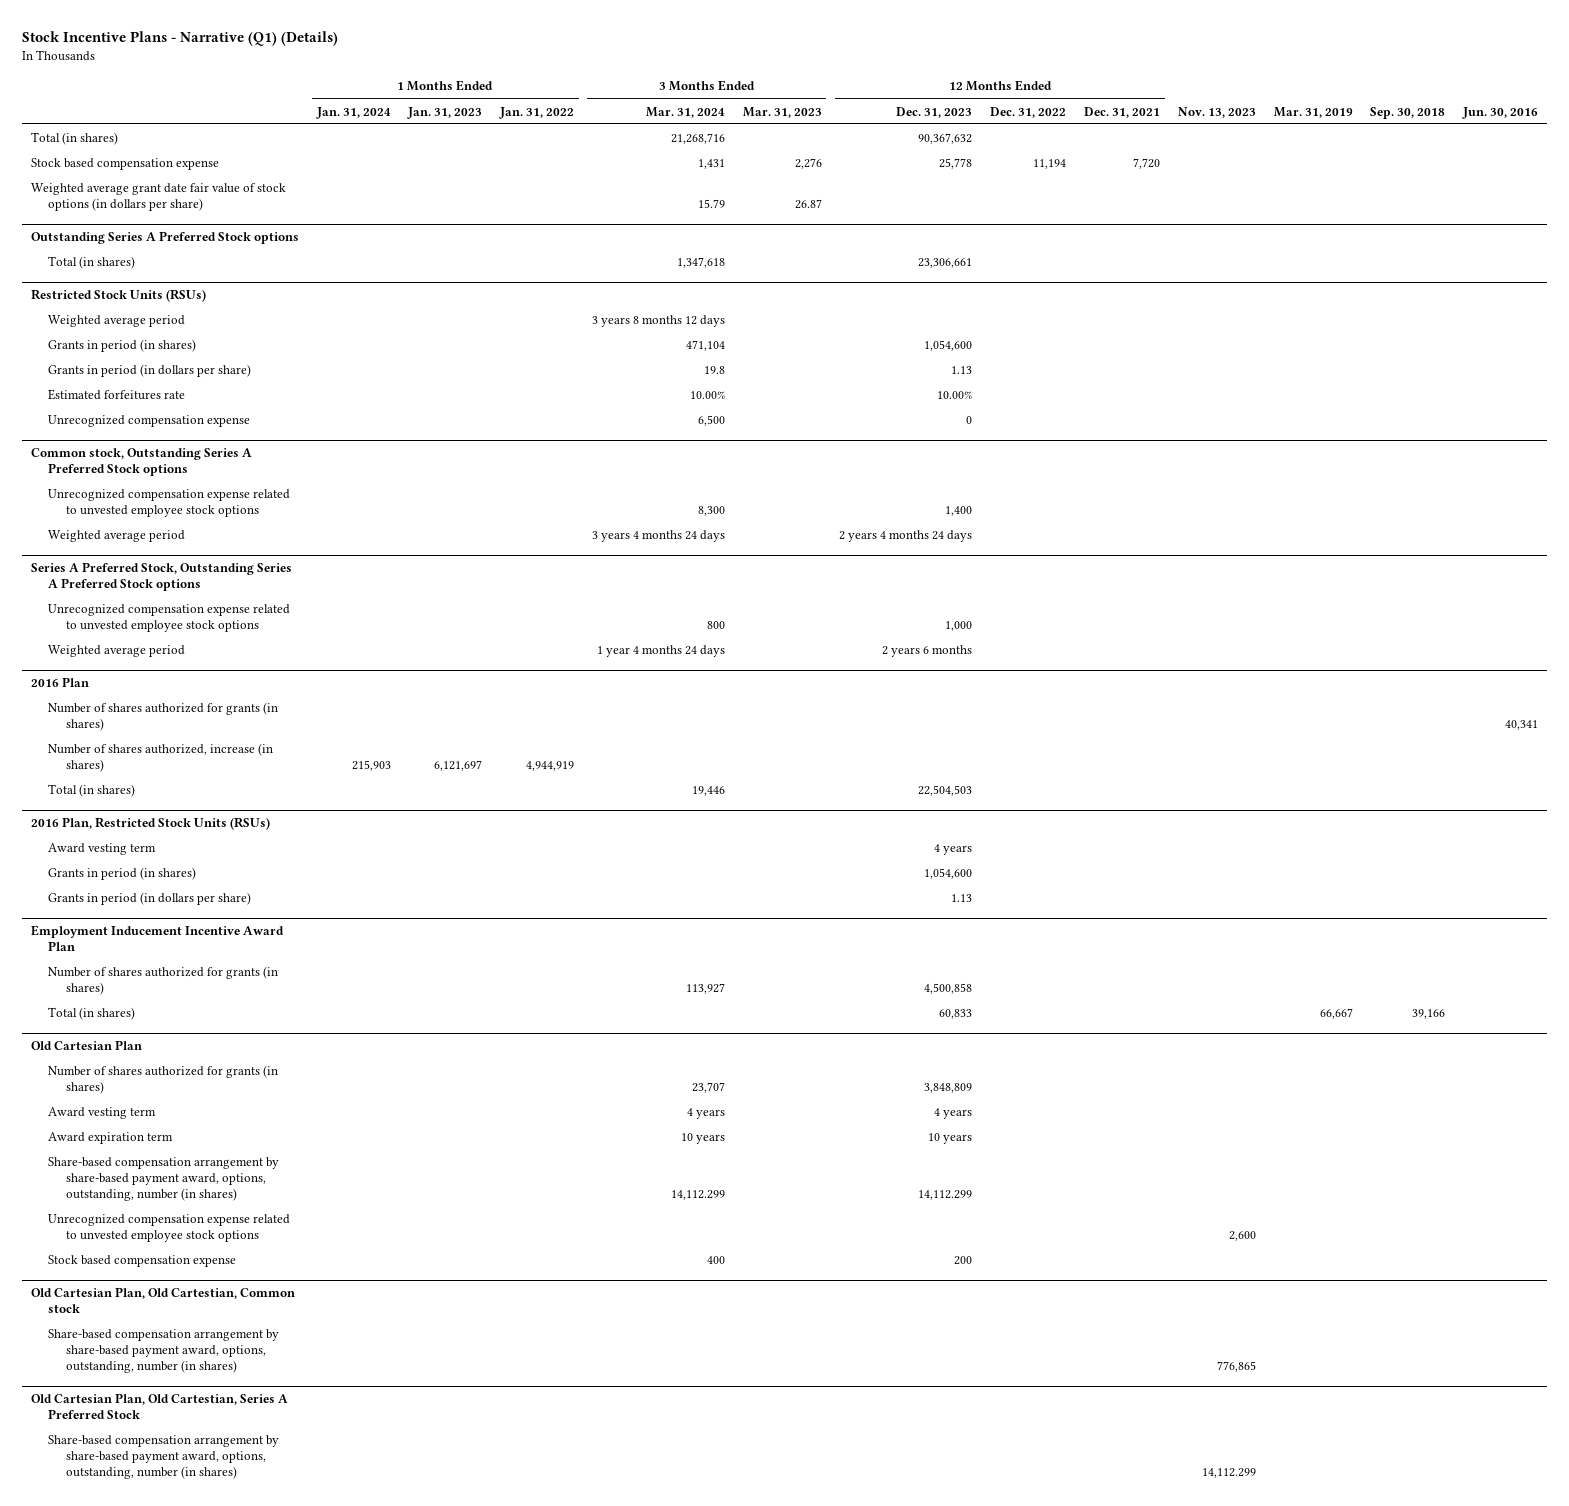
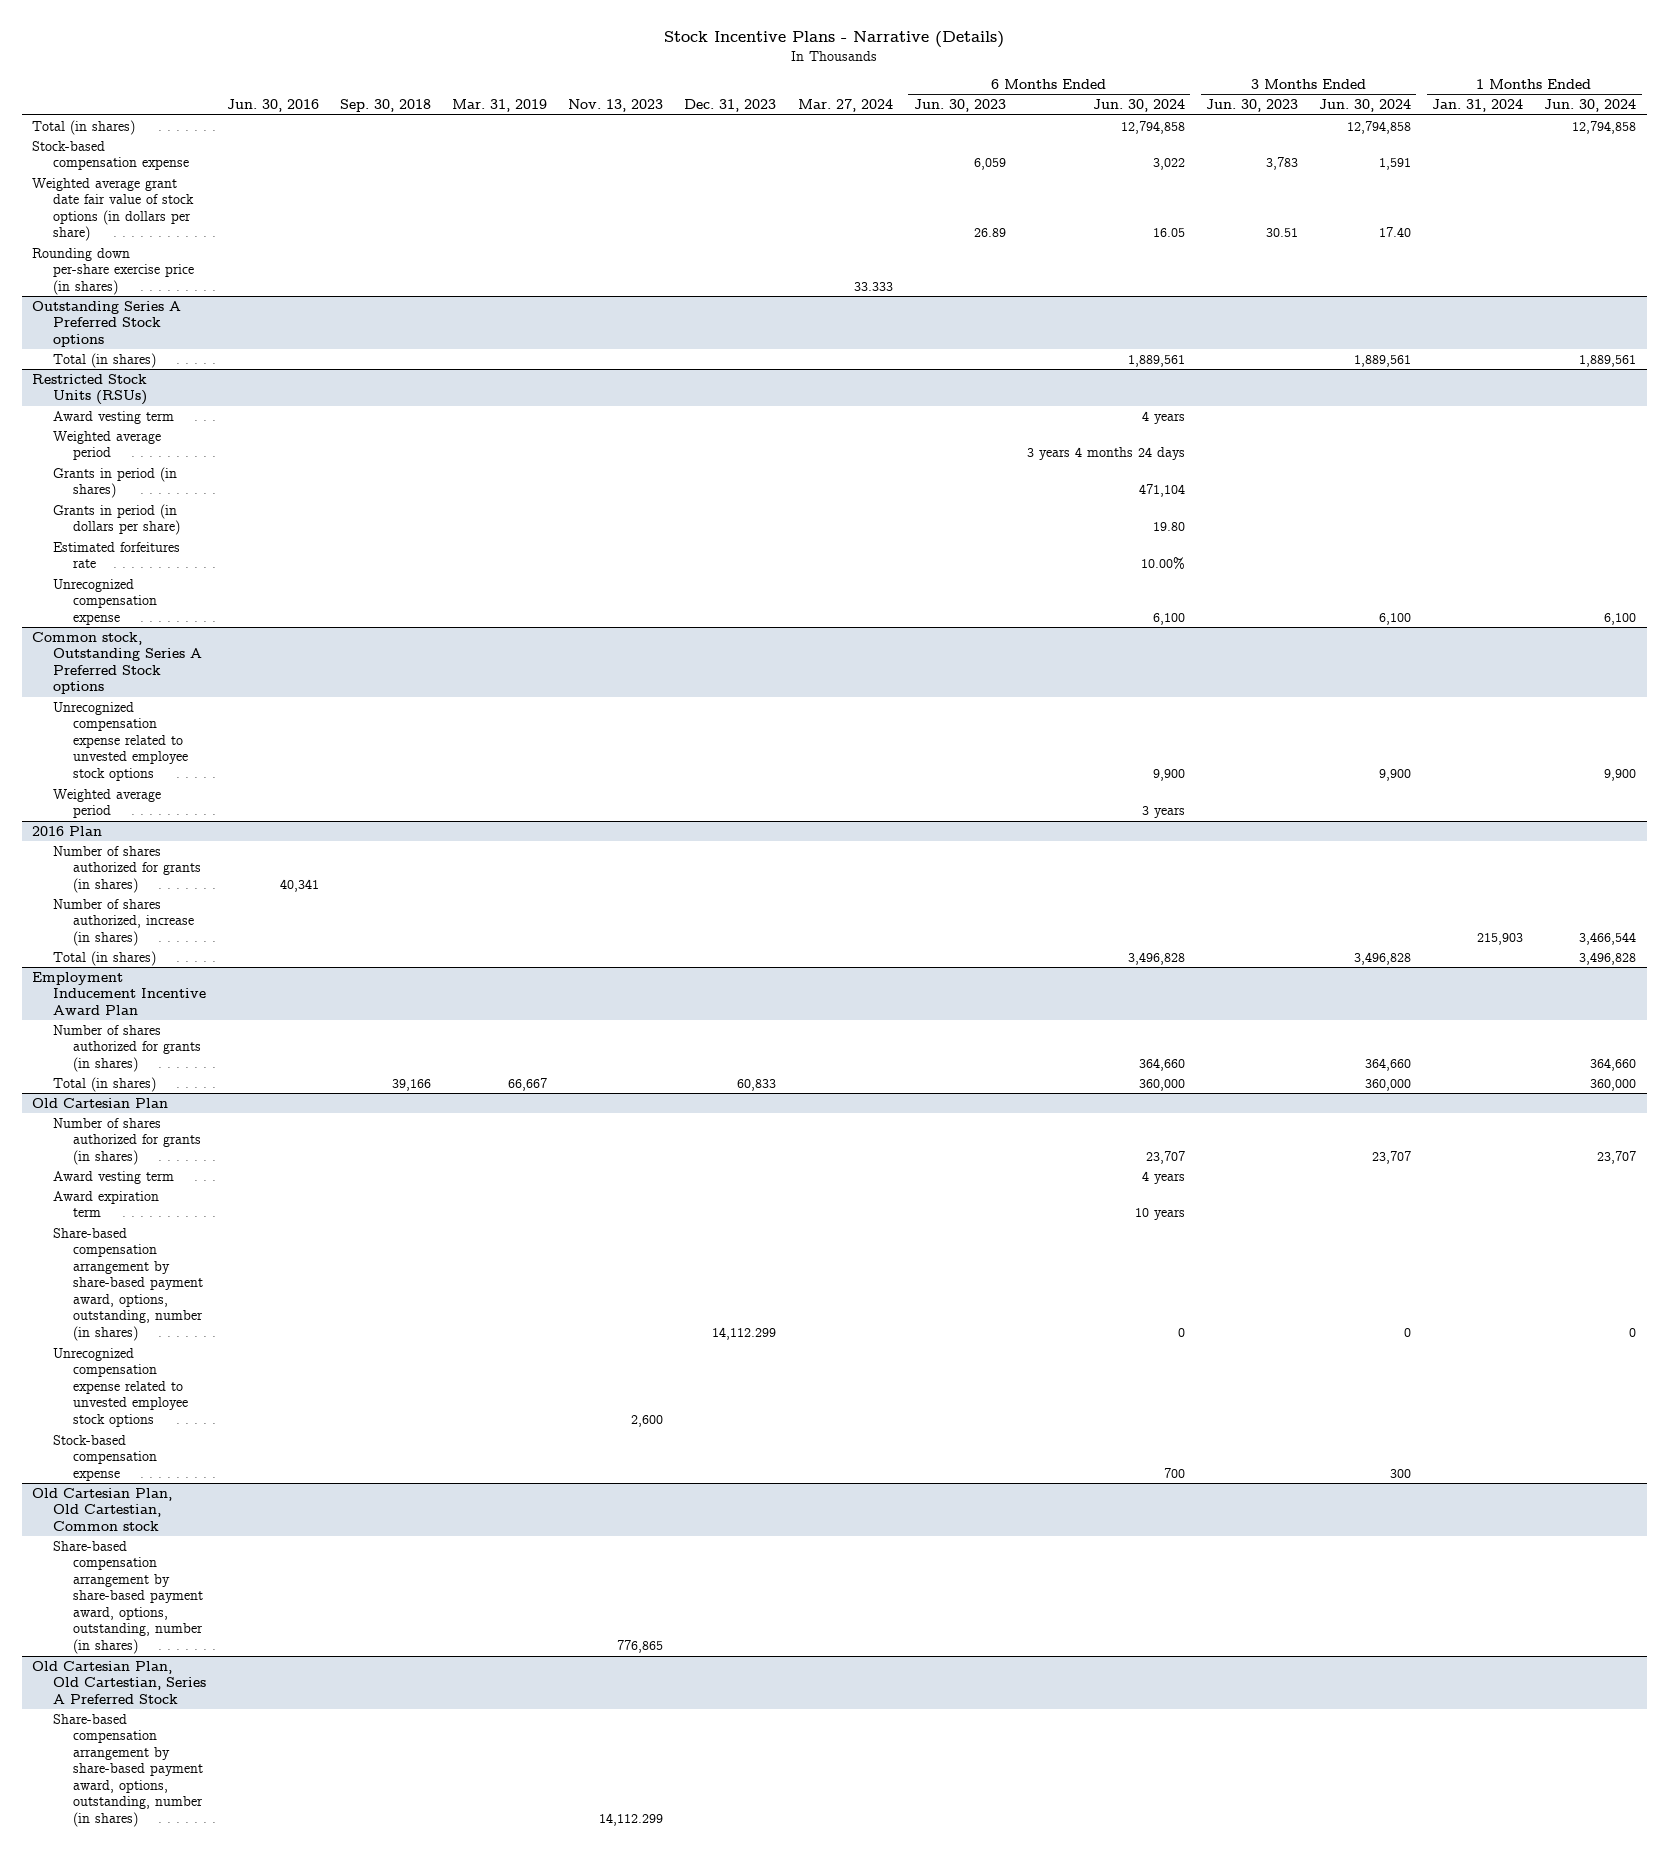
- Stock Incentive Plans - Narrative (Q1) (Details)
+ Stock Incentive Plans - Narrative (Details)
- | 1 Months Ended Jan. 31, 2024 | 1 Months Ended Jan. 31, 2023 | 1 Months Ended Jan. 31, 2022 | 3 Months Ended Mar. 31, 2024 | 3 Months Ended Mar. 31, 2023 | 12 Months Ended Dec. 31, 2023 | 12 Months Ended Dec. 31, 2022 | 12 Months Ended Dec. 31, 2021 | Nov. 13, 2023 | Mar. 31, 2019 | Sep. 30, 2018 | Jun. 30, 2016
+ | Jun. 30, 2016 | Sep. 30, 2018 | Mar. 31, 2019 | Nov. 13, 2023 | Dec. 31, 2023 | Mar. 27, 2024 | 6 Months Ended Jun. 30, 2023 | 6 Months Ended Jun. 30, 2024 | 3 Months Ended Jun. 30, 2023 | 3 Months Ended Jun. 30, 2024 | 1 Months Ended Jan. 31, 2024 | 1 Months Ended Jun. 30, 2024
- Stock based compensation expense | | | | 1,431 | 2,276 | 25,778 | 11,194 | 7,720 | | | |
+ Stock-based compensation expense | | | | | | | 6,059 | 3,022 | 3,783 | 1,591 | |
+ Rounding down per-share exercise price (in shares) | | | | | | 33.333 | | | | | |
@ Restricted Stock Units (RSUs)
+ Award vesting term | | | | | | | | 4 years | | | |
- Series A Preferred Stock, Outstanding Series A Preferred Stock options
- Unrecognized compensation expense related to unvested employee stock options | | | | 800 | | 1,000 | | | | | |
- Weighted average period | | | | 1 year 4 months 24 days | | 2 years 6 months | | | | | |
- 2016 Plan, Restricted Stock Units (RSUs)
- Award vesting term | | | | | | 4 years | | | | | |
- Grants in period (in shares) | | | | | | 1,054,600 | | | | | |
- Grants in period (in dollars per share) | | | | | | 1.13 | | | | | |
@ Old Cartesian Plan
- Stock based compensation expense | | | | 400 | | 200 | | | | | |
+ Stock-based compensation expense | | | | | | | | 700 | | 300 | |

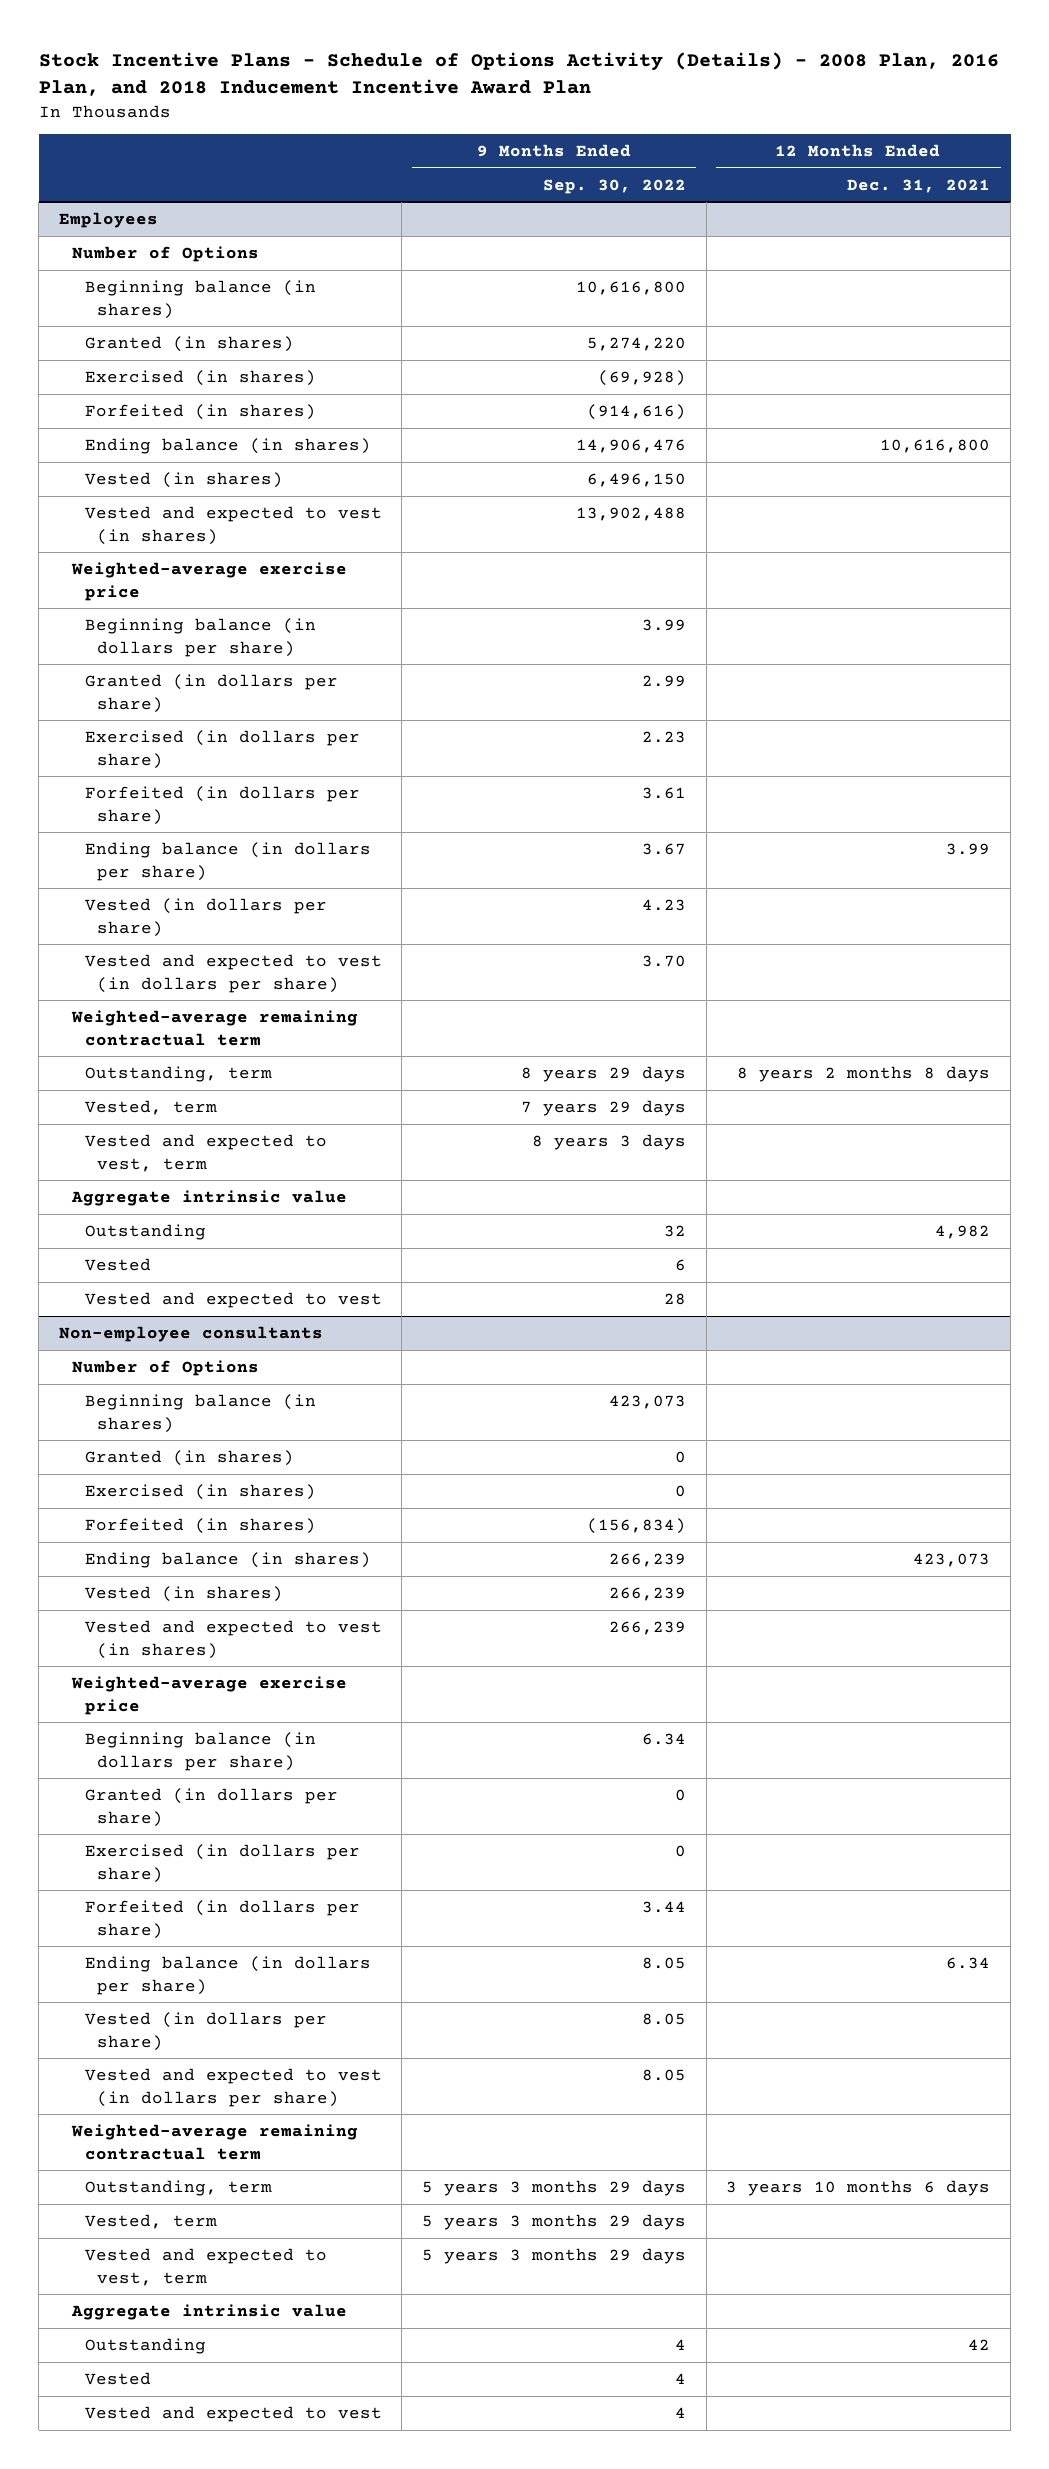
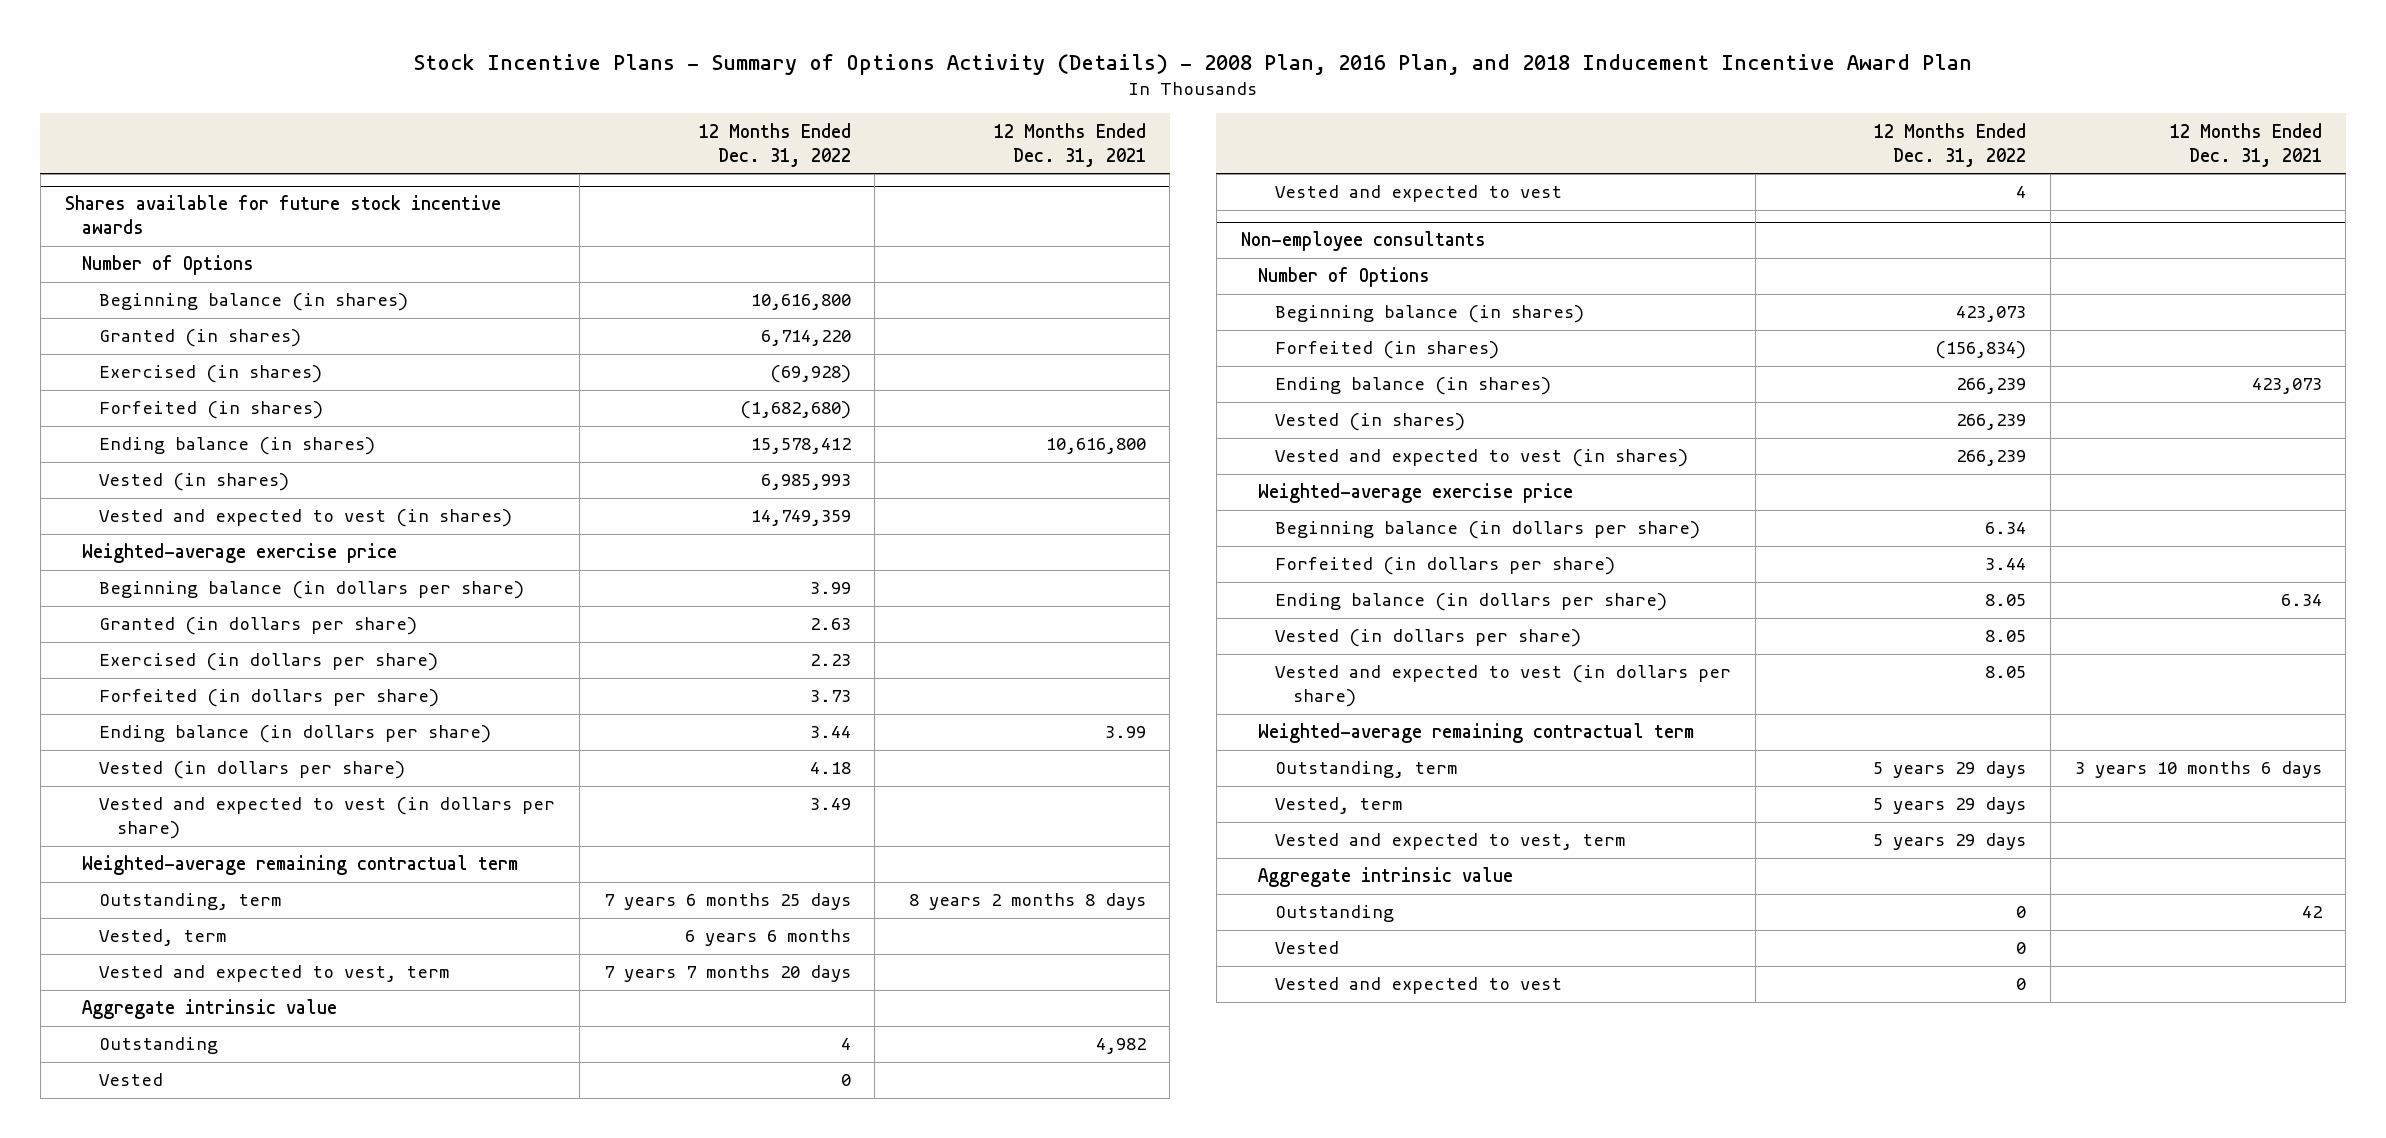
- Stock Incentive Plans - Schedule of Options Activity (Details) - 2008 Plan, 2016 Plan, and 2018 Inducement Incentive Award Plan
+ Stock Incentive Plans - Summary of Options Activity (Details) - 2008 Plan, 2016 Plan, and 2018 Inducement Incentive Award Plan
- | 9 Months Ended Sep. 30, 2022 | 12 Months Ended Dec. 31, 2021
+ | 12 Months Ended Dec. 31, 2022 | 12 Months Ended Dec. 31, 2021
- Employees
+ Shares available for future stock incentive awards
@ Non-employee consultants
- Granted (in shares) | 0 |
- Exercised (in shares) | 0 |
- Granted (in dollars per share) | 0 |
- Exercised (in dollars per share) | 0 |

